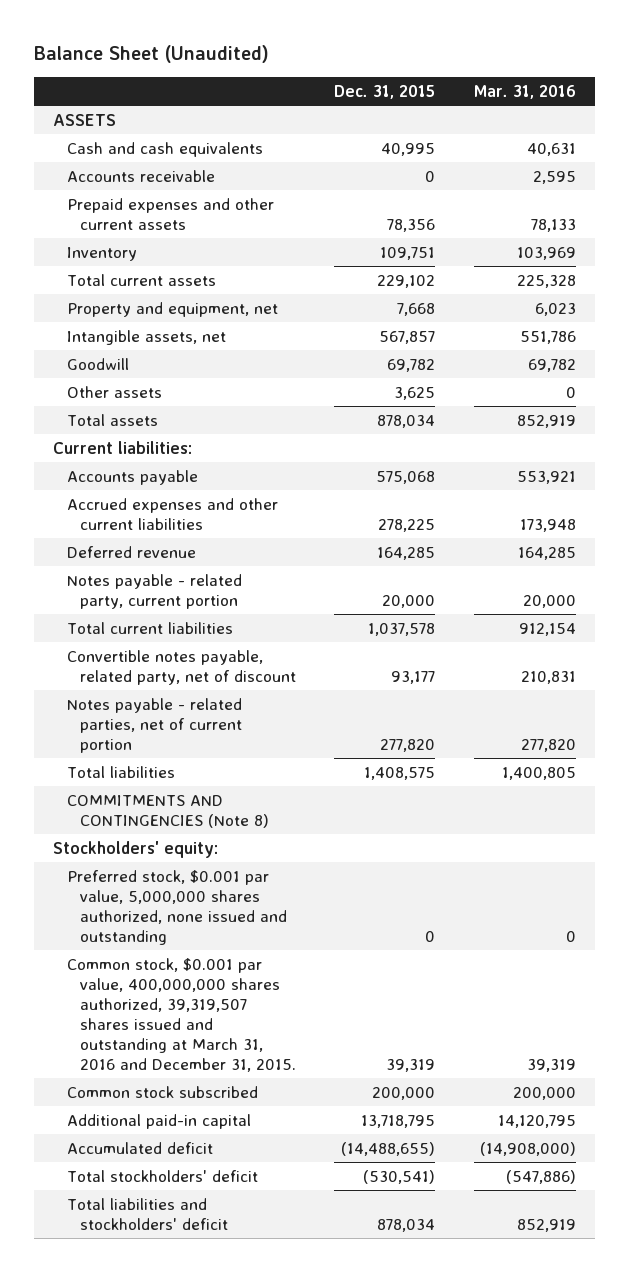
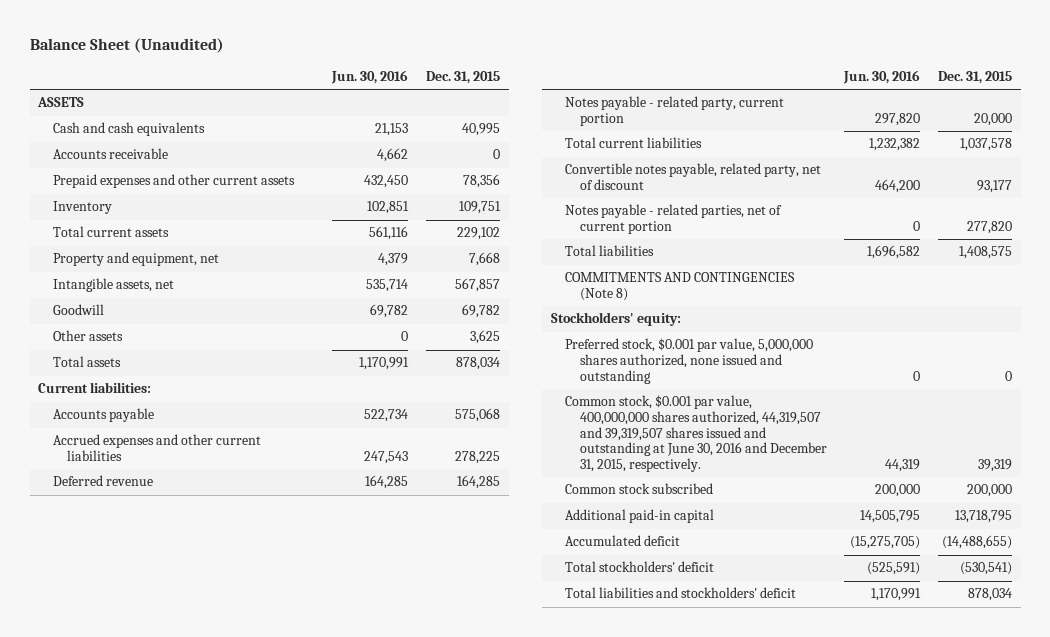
- | Dec. 31, 2015 | Mar. 31, 2016
+ | Jun. 30, 2016 | Dec. 31, 2015
- Common stock, $0.001 par value, 400,000,000 shares authorized, 39,319,507 shares issued and outstanding at March 31, 2016 and December 31, 2015. | 39,319 | 39,319
+ Common stock, $0.001 par value, 400,000,000 shares authorized, 44,319,507 and 39,319,507 shares issued and outstanding at June 30, 2016 and December 31, 2015, respectively. | 44,319 | 39,319

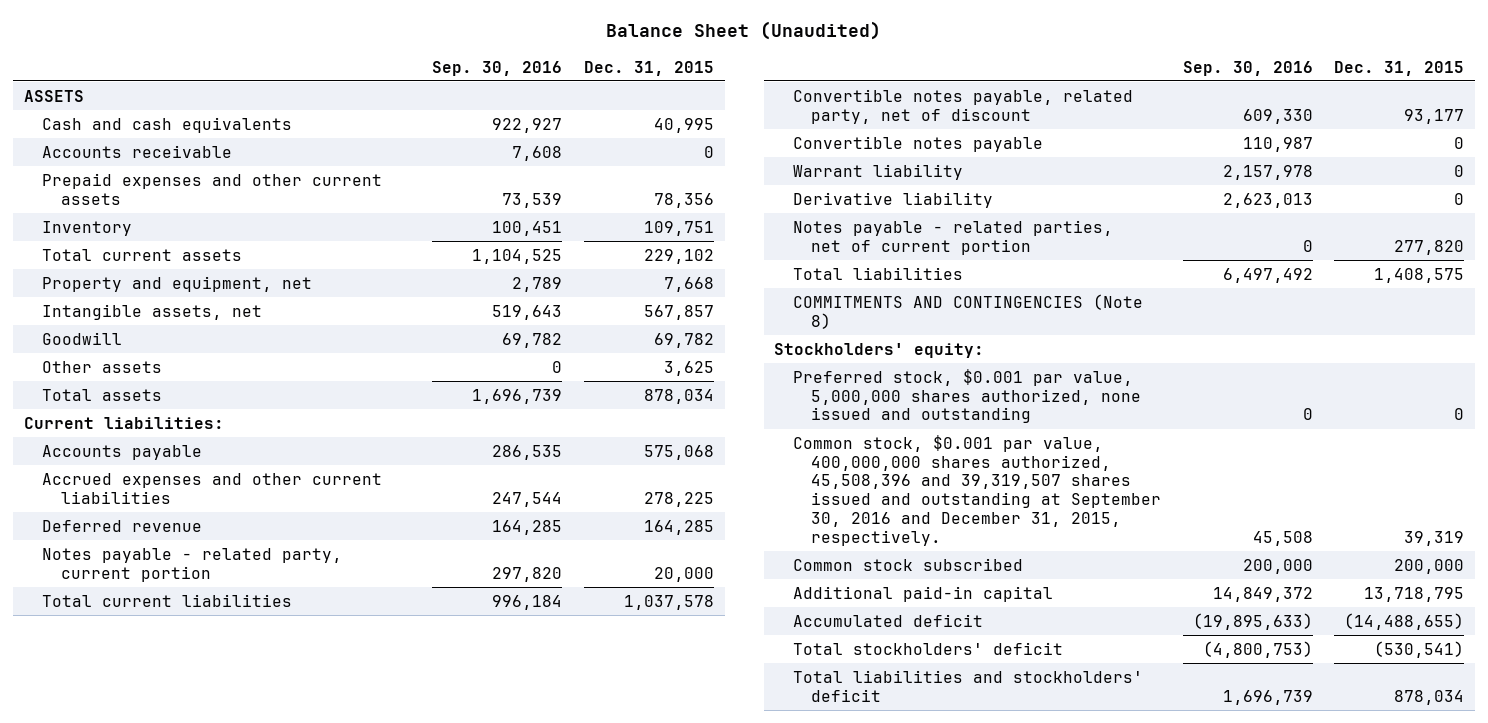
- | Jun. 30, 2016 | Dec. 31, 2015
+ | Sep. 30, 2016 | Dec. 31, 2015
+ Convertible notes payable | 110,987 | 0
+ Warrant liability | 2,157,978 | 0
+ Derivative liability | 2,623,013 | 0
- Common stock, $0.001 par value, 400,000,000 shares authorized, 44,319,507 and 39,319,507 shares issued and outstanding at June 30, 2016 and December 31, 2015, respectively. | 44,319 | 39,319
+ Common stock, $0.001 par value, 400,000,000 shares authorized, 45,508,396 and 39,319,507 shares issued and outstanding at September 30, 2016 and December 31, 2015, respectively. | 45,508 | 39,319

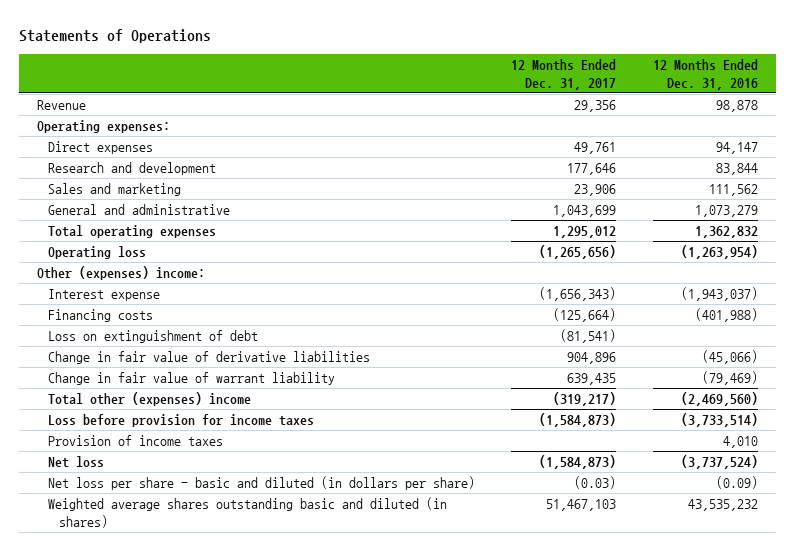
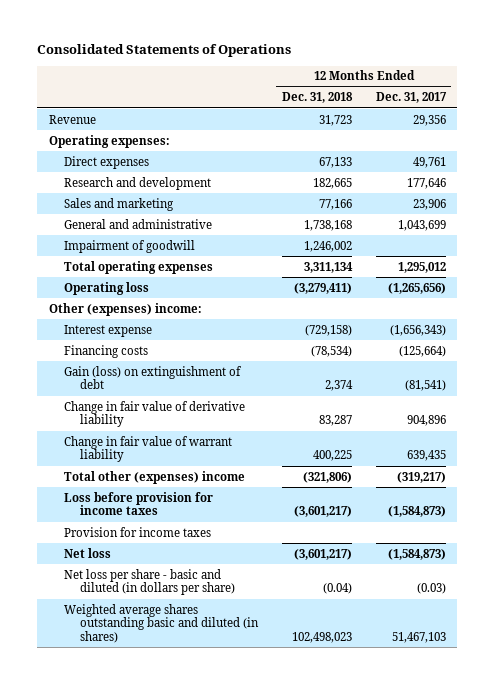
- Statements of Operations
+ Consolidated Statements of Operations
- | 12 Months Ended Dec. 31, 2017 | 12 Months Ended Dec. 31, 2016
+ | 12 Months Ended Dec. 31, 2018 | 12 Months Ended Dec. 31, 2017
+ Impairment of goodwill | 1,246,002 |
- Loss on extinguishment of debt | (81,541) |
- Change in fair value of derivative liabilities | 904,896 | (45,066)
+ Gain (loss) on extinguishment of debt | 2,374 | (81,541)
+ Change in fair value of derivative liability | 83,287 | 904,896
- Provision of income taxes | | 4,010
+ Provision for income taxes

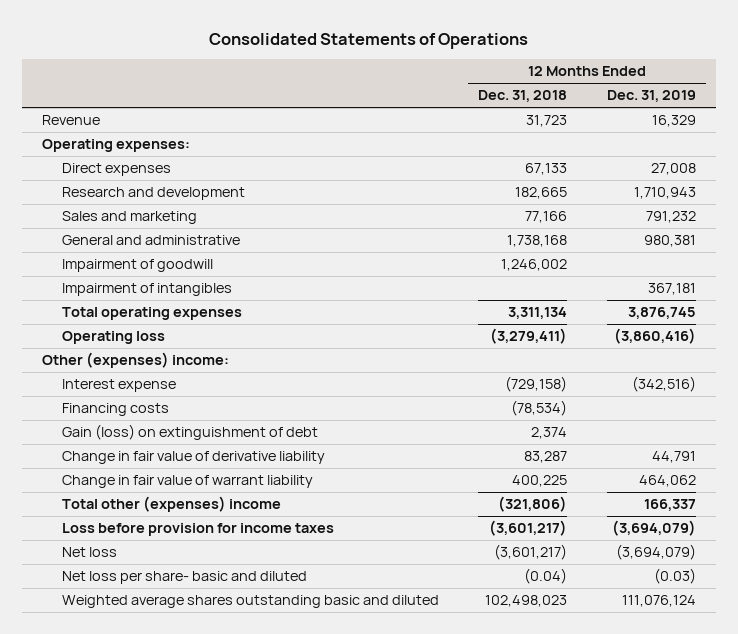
- | 12 Months Ended Dec. 31, 2018 | 12 Months Ended Dec. 31, 2017
+ | 12 Months Ended Dec. 31, 2018 | 12 Months Ended Dec. 31, 2019
+ Impairment of intangibles | | 367,181
- Provision for income taxes
- Net loss per share - basic and diluted (in dollars per share) | (0.04) | (0.03)
- Weighted average shares outstanding basic and diluted (in shares) | 102,498,023 | 51,467,103
+ Net loss per share- basic and diluted | (0.04) | (0.03)
+ Weighted average shares outstanding basic and diluted | 102,498,023 | 111,076,124

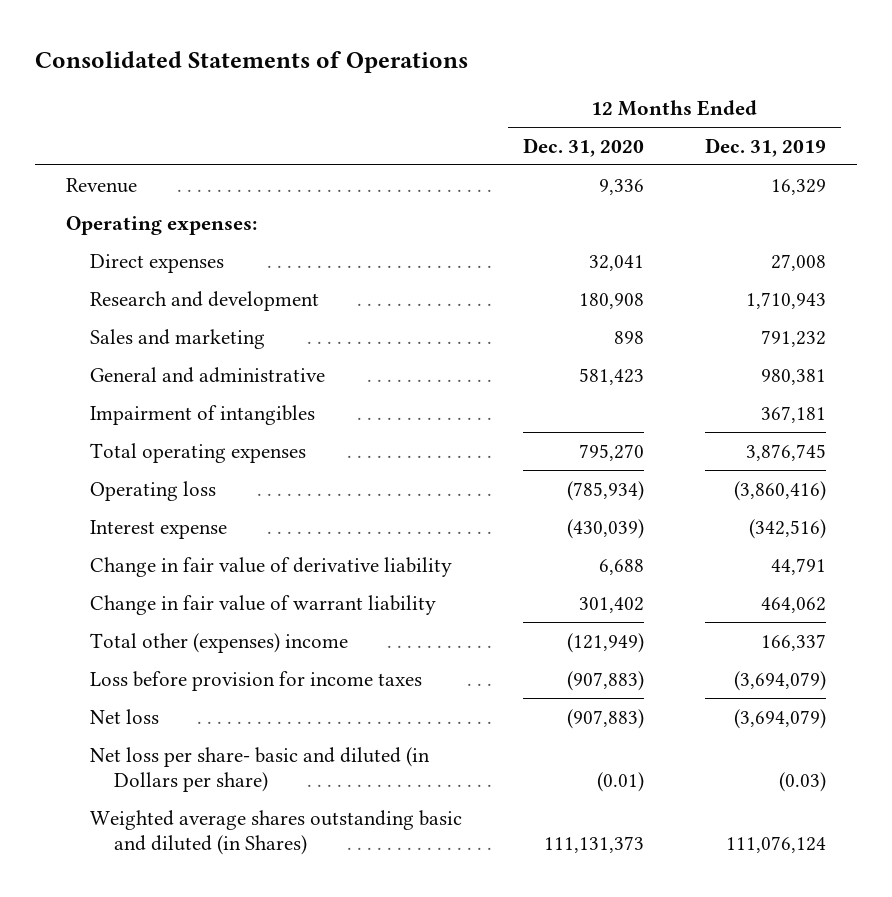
- | 12 Months Ended Dec. 31, 2018 | 12 Months Ended Dec. 31, 2019
+ | 12 Months Ended Dec. 31, 2020 | 12 Months Ended Dec. 31, 2019
- Impairment of goodwill | 1,246,002 |
- Other (expenses) income:
- Financing costs | (78,534) |
- Gain (loss) on extinguishment of debt | 2,374 |
- Net loss per share- basic and diluted | (0.04) | (0.03)
- Weighted average shares outstanding basic and diluted | 102,498,023 | 111,076,124
+ Net loss per share- basic and diluted (in Dollars per share) | (0.01) | (0.03)
+ Weighted average shares outstanding basic and diluted (in Shares) | 111,131,373 | 111,076,124

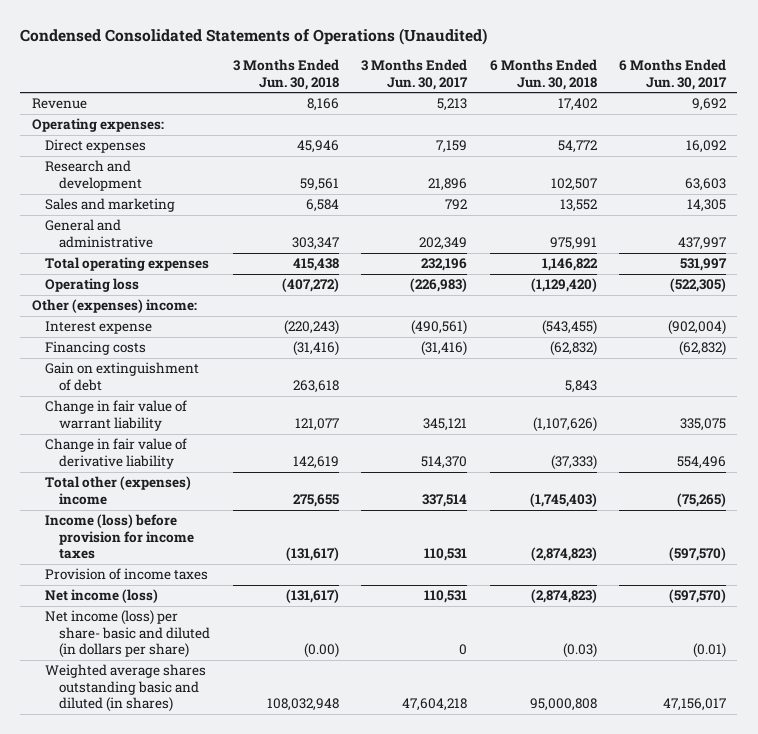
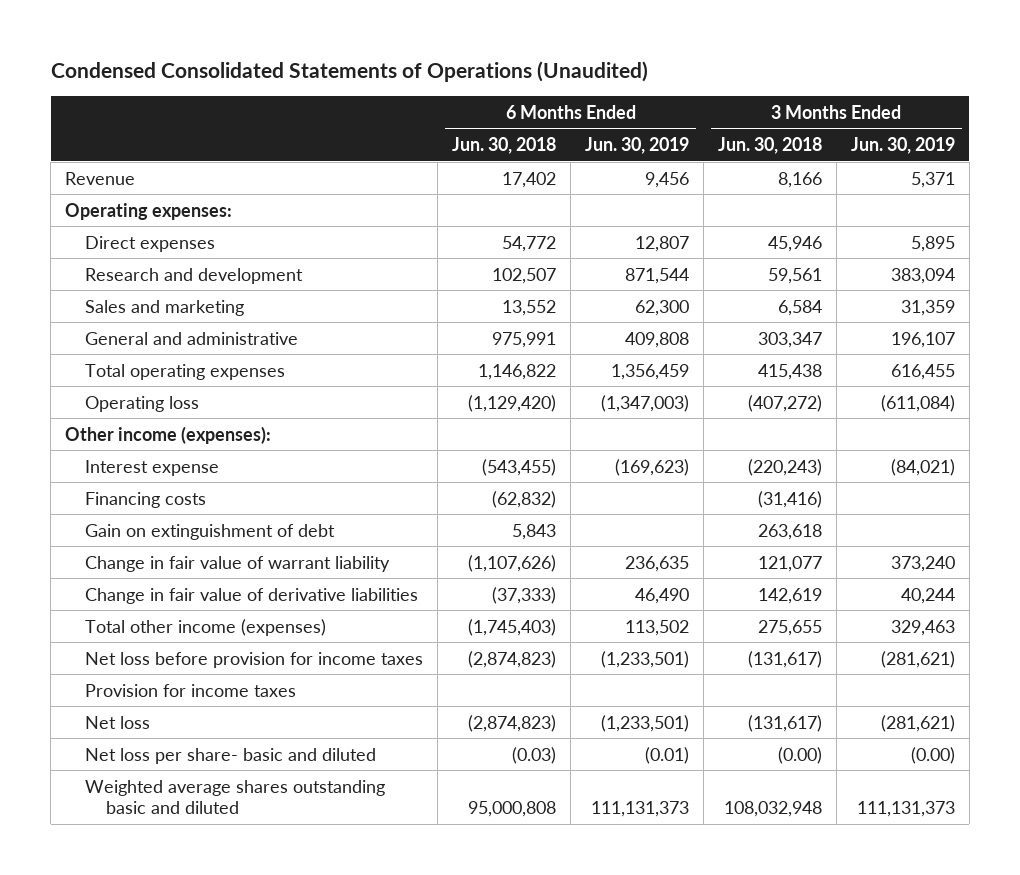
- | 3 Months Ended Jun. 30, 2018 | 3 Months Ended Jun. 30, 2017 | 6 Months Ended Jun. 30, 2018 | 6 Months Ended Jun. 30, 2017
+ | 6 Months Ended Jun. 30, 2018 | 6 Months Ended Jun. 30, 2019 | 3 Months Ended Jun. 30, 2018 | 3 Months Ended Jun. 30, 2019
- Other (expenses) income:
+ Other income (expenses):
- Change in fair value of derivative liability | 142,619 | 514,370 | (37,333) | 554,496
- Total other (expenses) income | 275,655 | 337,514 | (1,745,403) | (75,265)
- Income (loss) before provision for income taxes | (131,617) | 110,531 | (2,874,823) | (597,570)
- Provision of income taxes
- Net income (loss) | (131,617) | 110,531 | (2,874,823) | (597,570)
- Net income (loss) per share- basic and diluted (in dollars per share) | (0.00) | 0 | (0.03) | (0.01)
- Weighted average shares outstanding basic and diluted (in shares) | 108,032,948 | 47,604,218 | 95,000,808 | 47,156,017
+ Change in fair value of derivative liabilities | (37,333) | 46,490 | 142,619 | 40,244
+ Total other income (expenses) | (1,745,403) | 113,502 | 275,655 | 329,463
+ Net loss before provision for income taxes | (2,874,823) | (1,233,501) | (131,617) | (281,621)
+ Provision for income taxes
+ Net loss | (2,874,823) | (1,233,501) | (131,617) | (281,621)
+ Net loss per share- basic and diluted | (0.03) | (0.01) | (0.00) | (0.00)
+ Weighted average shares outstanding basic and diluted | 95,000,808 | 111,131,373 | 108,032,948 | 111,131,373

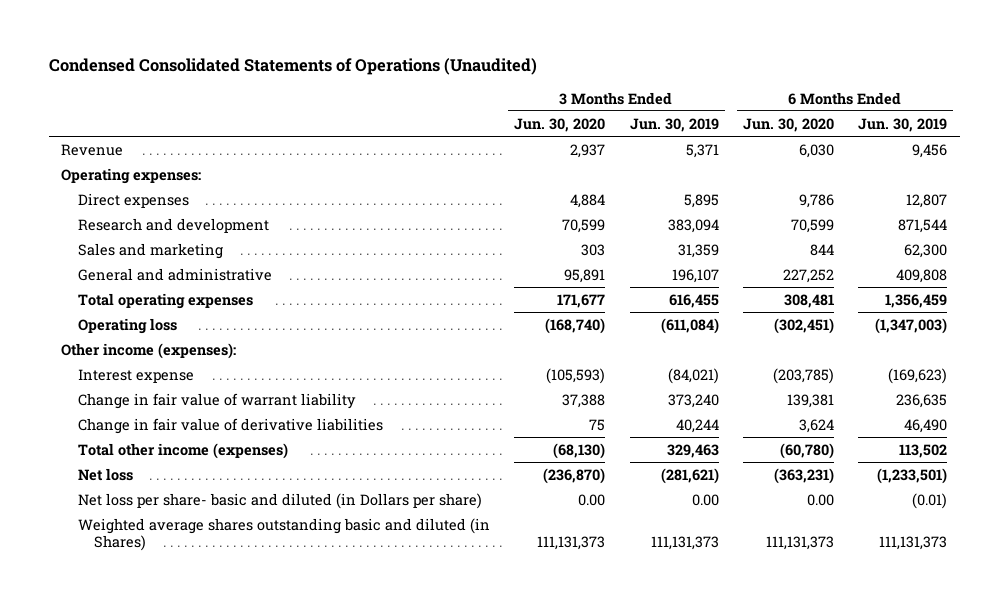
- | 6 Months Ended Jun. 30, 2018 | 6 Months Ended Jun. 30, 2019 | 3 Months Ended Jun. 30, 2018 | 3 Months Ended Jun. 30, 2019
+ | 3 Months Ended Jun. 30, 2020 | 3 Months Ended Jun. 30, 2019 | 6 Months Ended Jun. 30, 2020 | 6 Months Ended Jun. 30, 2019
- Financing costs | (62,832) | | (31,416) |
- Gain on extinguishment of debt | 5,843 | | 263,618 |
- Net loss before provision for income taxes | (2,874,823) | (1,233,501) | (131,617) | (281,621)
- Provision for income taxes
- Net loss per share- basic and diluted | (0.03) | (0.01) | (0.00) | (0.00)
- Weighted average shares outstanding basic and diluted | 95,000,808 | 111,131,373 | 108,032,948 | 111,131,373
+ Net loss per share- basic and diluted (in Dollars per share) | 0.00 | 0.00 | 0.00 | (0.01)
+ Weighted average shares outstanding basic and diluted (in Shares) | 111,131,373 | 111,131,373 | 111,131,373 | 111,131,373

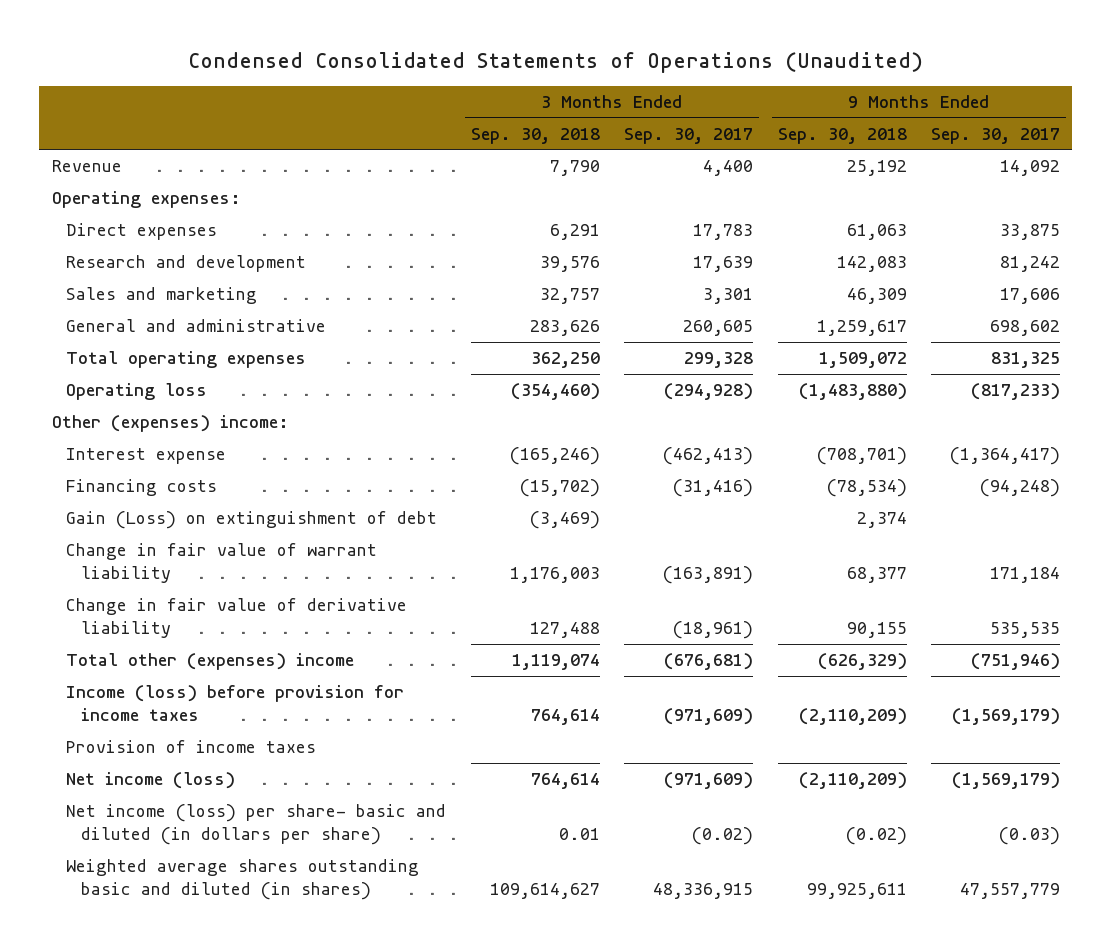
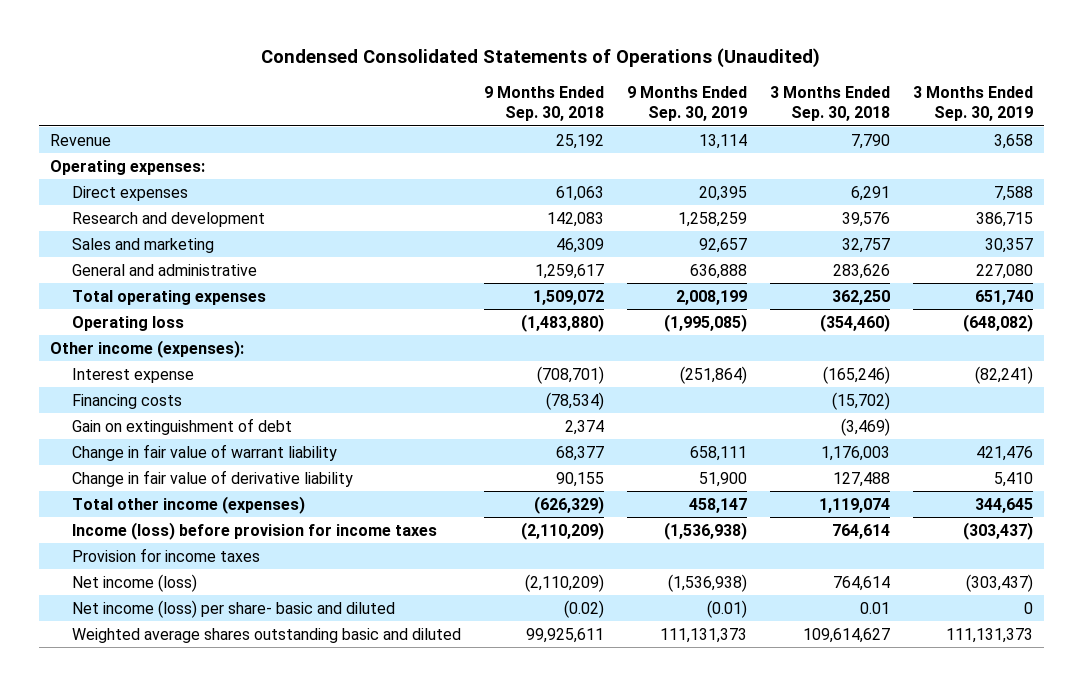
- | 3 Months Ended Sep. 30, 2018 | 3 Months Ended Sep. 30, 2017 | 9 Months Ended Sep. 30, 2018 | 9 Months Ended Sep. 30, 2017
+ | 9 Months Ended Sep. 30, 2018 | 9 Months Ended Sep. 30, 2019 | 3 Months Ended Sep. 30, 2018 | 3 Months Ended Sep. 30, 2019
- Other (expenses) income:
+ Other income (expenses):
- Gain (Loss) on extinguishment of debt | (3,469) | | 2,374 |
+ Gain on extinguishment of debt | 2,374 | | (3,469) |
- Total other (expenses) income | 1,119,074 | (676,681) | (626,329) | (751,946)
+ Total other income (expenses) | (626,329) | 458,147 | 1,119,074 | 344,645
- Provision of income taxes
+ Provision for income taxes
- Net income (loss) per share- basic and diluted (in dollars per share) | 0.01 | (0.02) | (0.02) | (0.03)
- Weighted average shares outstanding basic and diluted (in shares) | 109,614,627 | 48,336,915 | 99,925,611 | 47,557,779
+ Net income (loss) per share- basic and diluted | (0.02) | (0.01) | 0.01 | 0
+ Weighted average shares outstanding basic and diluted | 99,925,611 | 111,131,373 | 109,614,627 | 111,131,373

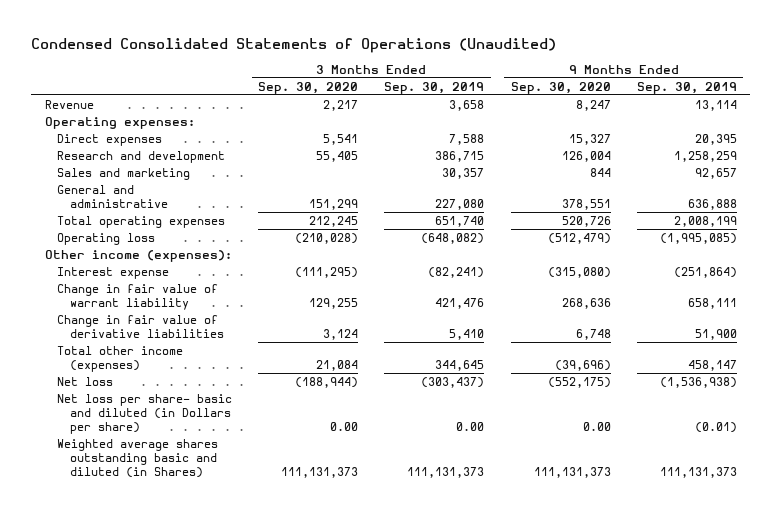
- | 9 Months Ended Sep. 30, 2018 | 9 Months Ended Sep. 30, 2019 | 3 Months Ended Sep. 30, 2018 | 3 Months Ended Sep. 30, 2019
+ | 3 Months Ended Sep. 30, 2020 | 3 Months Ended Sep. 30, 2019 | 9 Months Ended Sep. 30, 2020 | 9 Months Ended Sep. 30, 2019
- Financing costs | (78,534) | | (15,702) |
- Gain on extinguishment of debt | 2,374 | | (3,469) |
- Change in fair value of derivative liability | 90,155 | 51,900 | 127,488 | 5,410
+ Change in fair value of derivative liabilities | 3,124 | 5,410 | 6,748 | 51,900
- Income (loss) before provision for income taxes | (2,110,209) | (1,536,938) | 764,614 | (303,437)
- Provision for income taxes
- Net income (loss) | (2,110,209) | (1,536,938) | 764,614 | (303,437)
- Net income (loss) per share- basic and diluted | (0.02) | (0.01) | 0.01 | 0
- Weighted average shares outstanding basic and diluted | 99,925,611 | 111,131,373 | 109,614,627 | 111,131,373
+ Net loss | (188,944) | (303,437) | (552,175) | (1,536,938)
+ Net loss per share- basic and diluted (in Dollars per share) | 0.00 | 0.00 | 0.00 | (0.01)
+ Weighted average shares outstanding basic and diluted (in Shares) | 111,131,373 | 111,131,373 | 111,131,373 | 111,131,373

